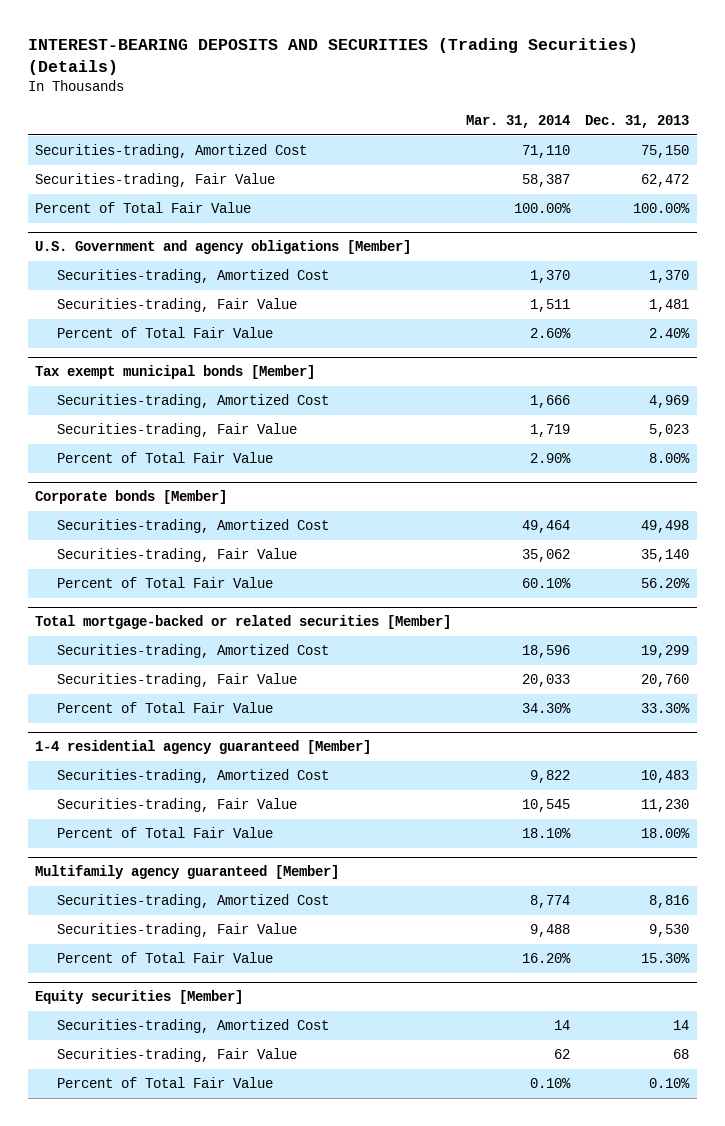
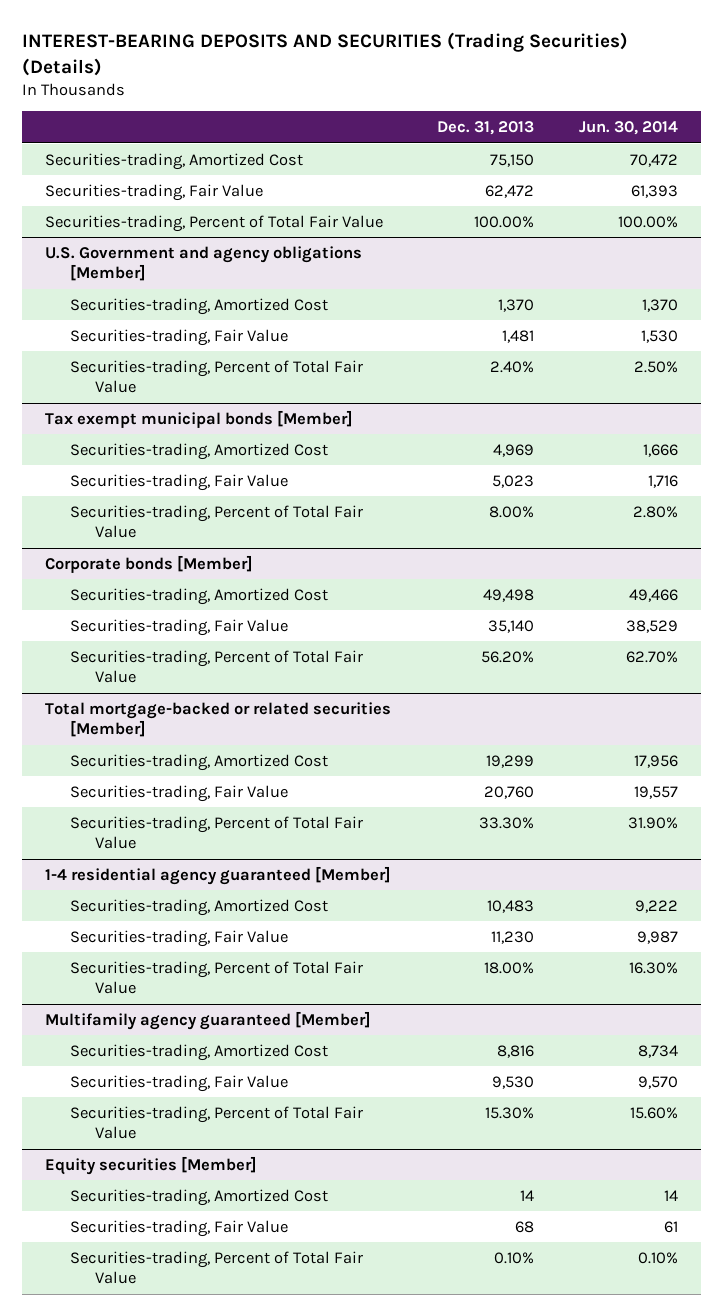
- | Mar. 31, 2014 | Dec. 31, 2013
+ | Dec. 31, 2013 | Jun. 30, 2014
- Percent of Total Fair Value | 100.00% | 100.00%
+ Securities-trading, Percent of Total Fair Value | 100.00% | 100.00%
@ U.S. Government and agency obligations [Member]
- Percent of Total Fair Value | 2.60% | 2.40%
+ Securities-trading, Percent of Total Fair Value | 2.40% | 2.50%
@ Tax exempt municipal bonds [Member]
- Percent of Total Fair Value | 2.90% | 8.00%
+ Securities-trading, Percent of Total Fair Value | 8.00% | 2.80%
@ Corporate bonds [Member]
- Percent of Total Fair Value | 60.10% | 56.20%
+ Securities-trading, Percent of Total Fair Value | 56.20% | 62.70%
@ Total mortgage-backed or related securities [Member]
- Percent of Total Fair Value | 34.30% | 33.30%
+ Securities-trading, Percent of Total Fair Value | 33.30% | 31.90%
@ 1-4 residential agency guaranteed [Member]
- Percent of Total Fair Value | 18.10% | 18.00%
+ Securities-trading, Percent of Total Fair Value | 18.00% | 16.30%
@ Multifamily agency guaranteed [Member]
- Percent of Total Fair Value | 16.20% | 15.30%
+ Securities-trading, Percent of Total Fair Value | 15.30% | 15.60%
@ Equity securities [Member]
- Percent of Total Fair Value | 0.10% | 0.10%
+ Securities-trading, Percent of Total Fair Value | 0.10% | 0.10%

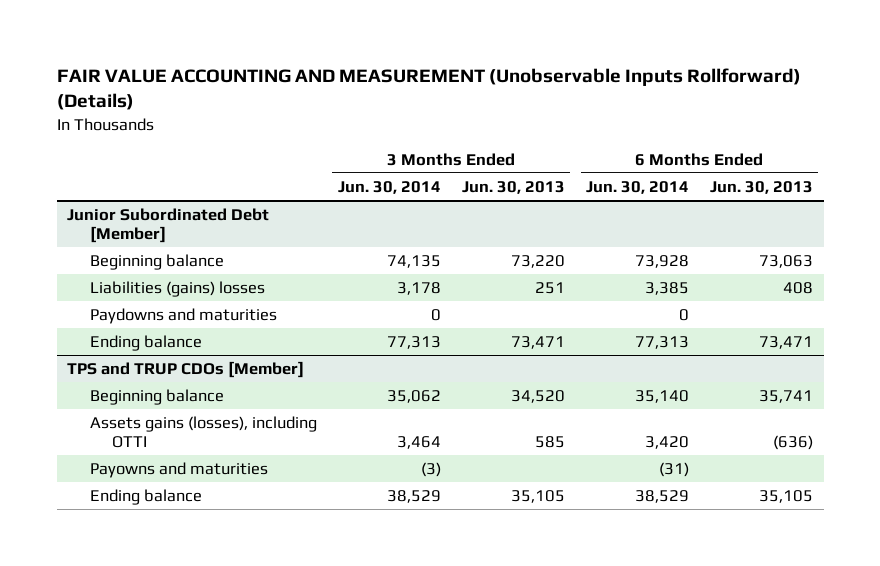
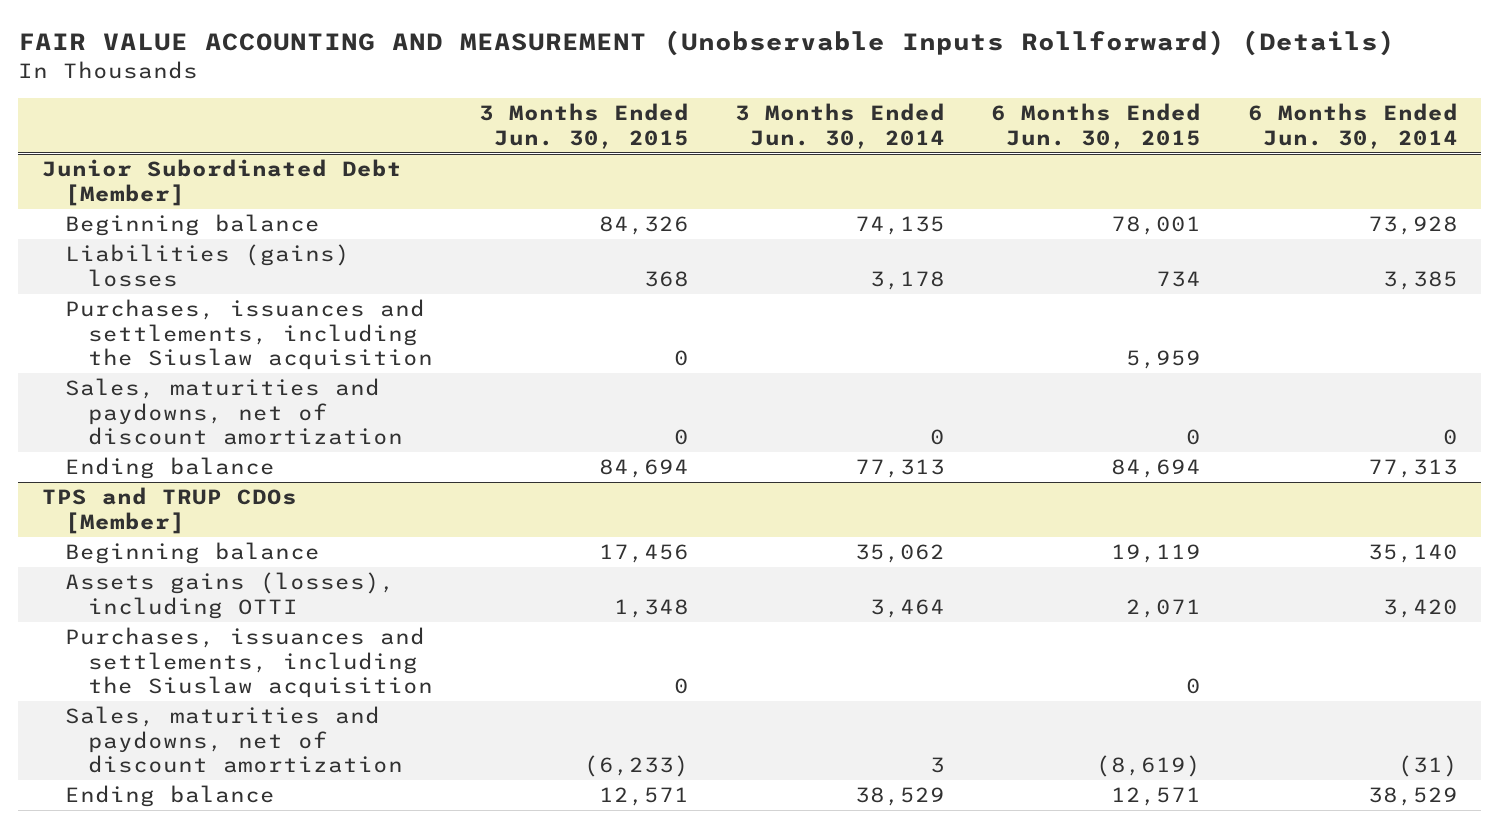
- | 3 Months Ended Jun. 30, 2014 | 3 Months Ended Jun. 30, 2013 | 6 Months Ended Jun. 30, 2014 | 6 Months Ended Jun. 30, 2013
+ | 3 Months Ended Jun. 30, 2015 | 3 Months Ended Jun. 30, 2014 | 6 Months Ended Jun. 30, 2015 | 6 Months Ended Jun. 30, 2014
@ Junior Subordinated Debt [Member]
- Paydowns and maturities | 0 | | 0 |
+ Purchases, issuances and settlements, including the Siuslaw acquisition | 0 | | 5,959 |
+ Sales, maturities and paydowns, net of discount amortization | 0 | 0 | 0 | 0
@ TPS and TRUP CDOs [Member]
- Payowns and maturities | (3) | | (31) |
+ Purchases, issuances and settlements, including the Siuslaw acquisition | 0 | | 0 |
+ Sales, maturities and paydowns, net of discount amortization | (6,233) | 3 | (8,619) | (31)

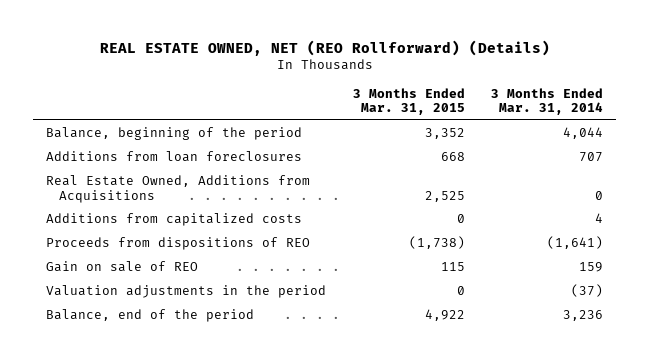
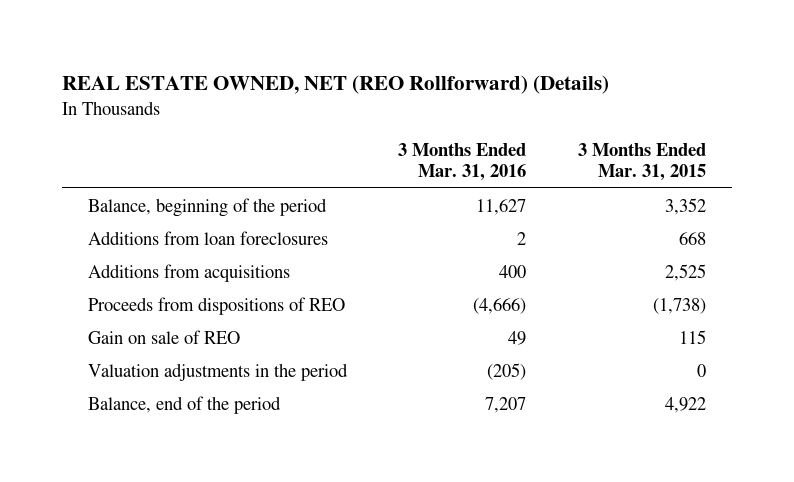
- | 3 Months Ended Mar. 31, 2015 | 3 Months Ended Mar. 31, 2014
+ | 3 Months Ended Mar. 31, 2016 | 3 Months Ended Mar. 31, 2015
- Real Estate Owned, Additions from Acquisitions | 2,525 | 0
- Additions from capitalized costs | 0 | 4
+ Additions from acquisitions | 400 | 2,525

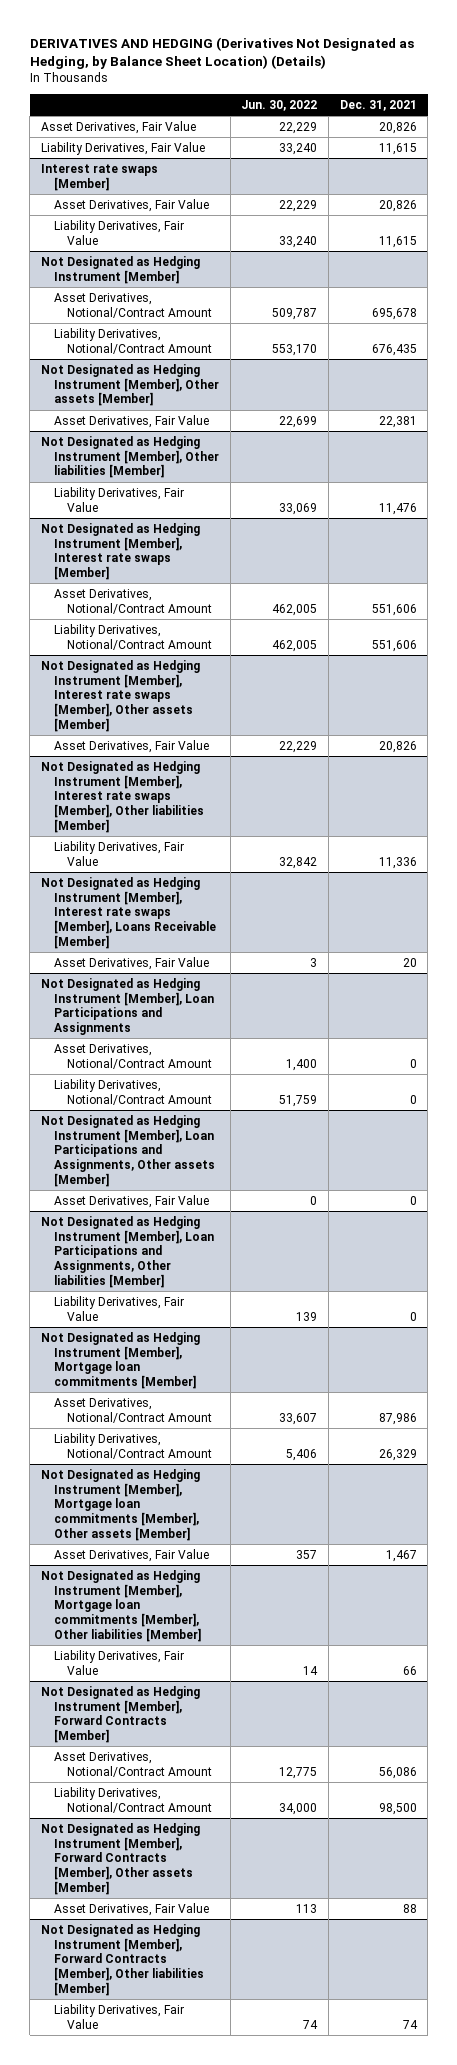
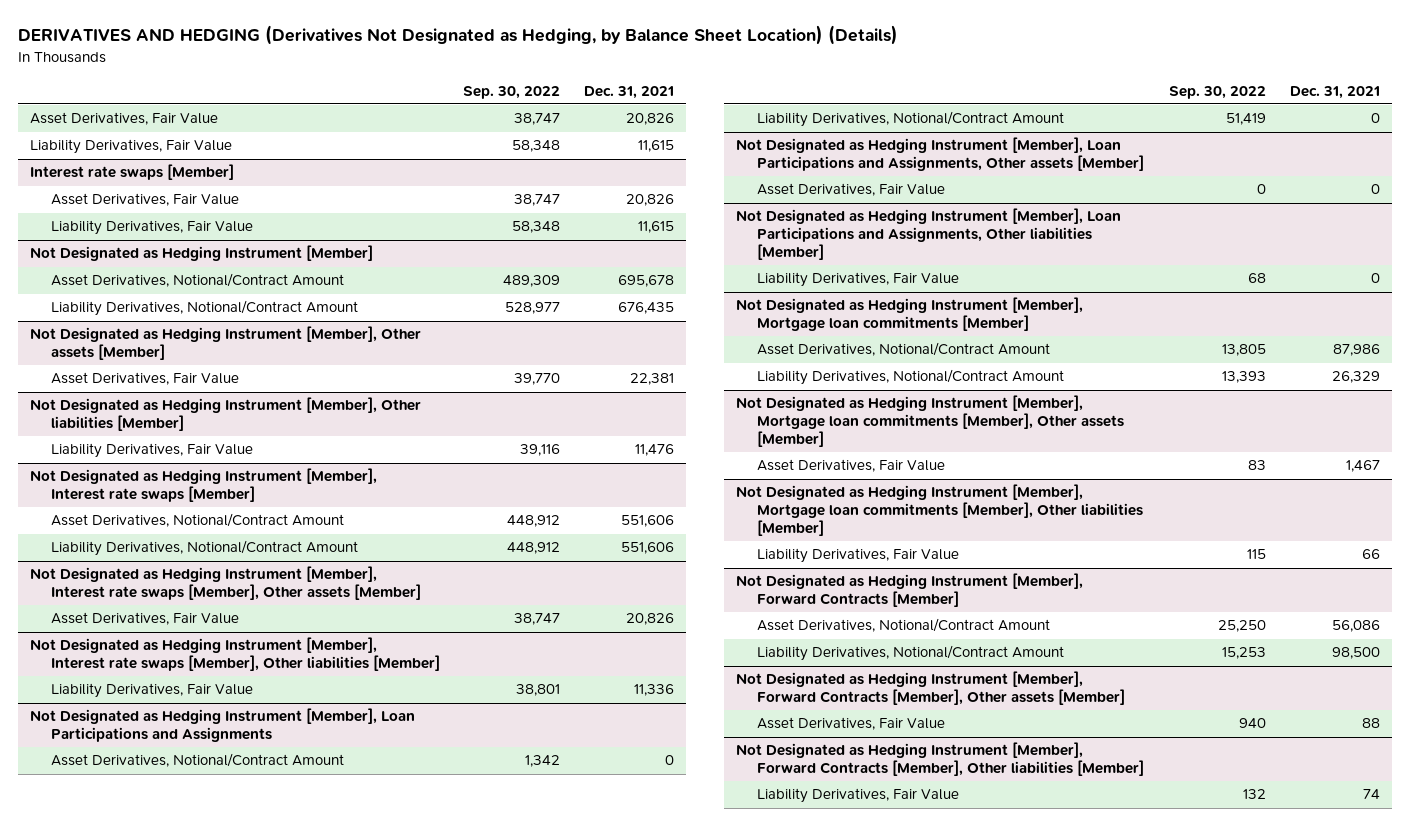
- | Jun. 30, 2022 | Dec. 31, 2021
+ | Sep. 30, 2022 | Dec. 31, 2021
- Not Designated as Hedging Instrument [Member], Interest rate swaps [Member], Loans Receivable [Member]
- Asset Derivatives, Fair Value | 3 | 20

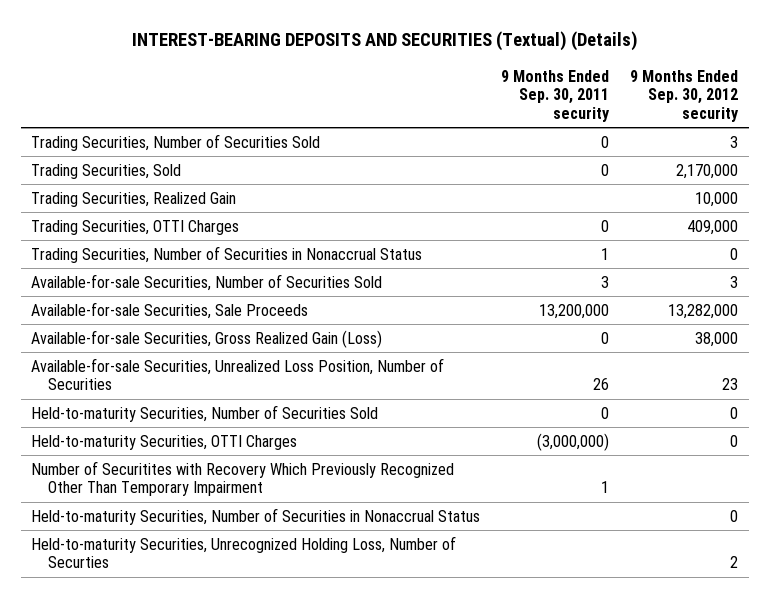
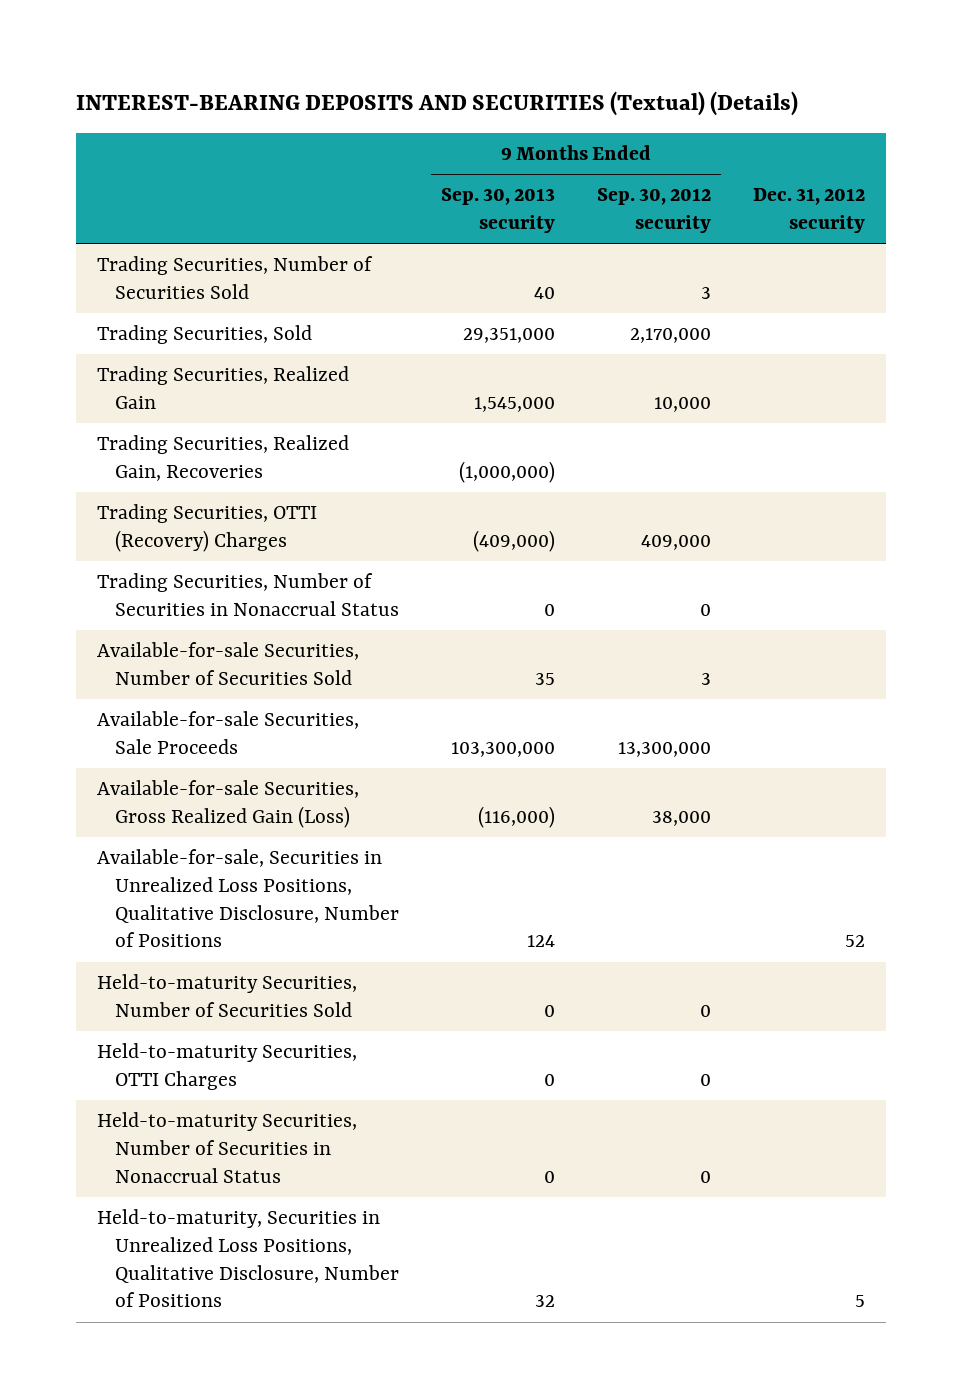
- | 9 Months Ended Sep. 30, 2011 security | 9 Months Ended Sep. 30, 2012 security
+ | 9 Months Ended Sep. 30, 2013 security | 9 Months Ended Sep. 30, 2012 security | Dec. 31, 2012 security
- Trading Securities, OTTI Charges | 0 | 409,000
+ Trading Securities, Realized Gain, Recoveries | (1,000,000) | |
+ Trading Securities, OTTI (Recovery) Charges | (409,000) | 409,000 |
- Available-for-sale Securities, Sale Proceeds | 13,200,000 | 13,282,000
+ Available-for-sale Securities, Sale Proceeds | 103,300,000 | 13,300,000 |
- Available-for-sale Securities, Unrealized Loss Position, Number of Securities | 26 | 23
+ Available-for-sale, Securities in Unrealized Loss Positions, Qualitative Disclosure, Number of Positions | 124 | | 52
- Number of Securitites with Recovery Which Previously Recognized Other Than Temporary Impairment | 1 |
- Held-to-maturity Securities, Unrecognized Holding Loss, Number of Securties | | 2
+ Held-to-maturity, Securities in Unrealized Loss Positions, Qualitative Disclosure, Number of Positions | 32 | | 5

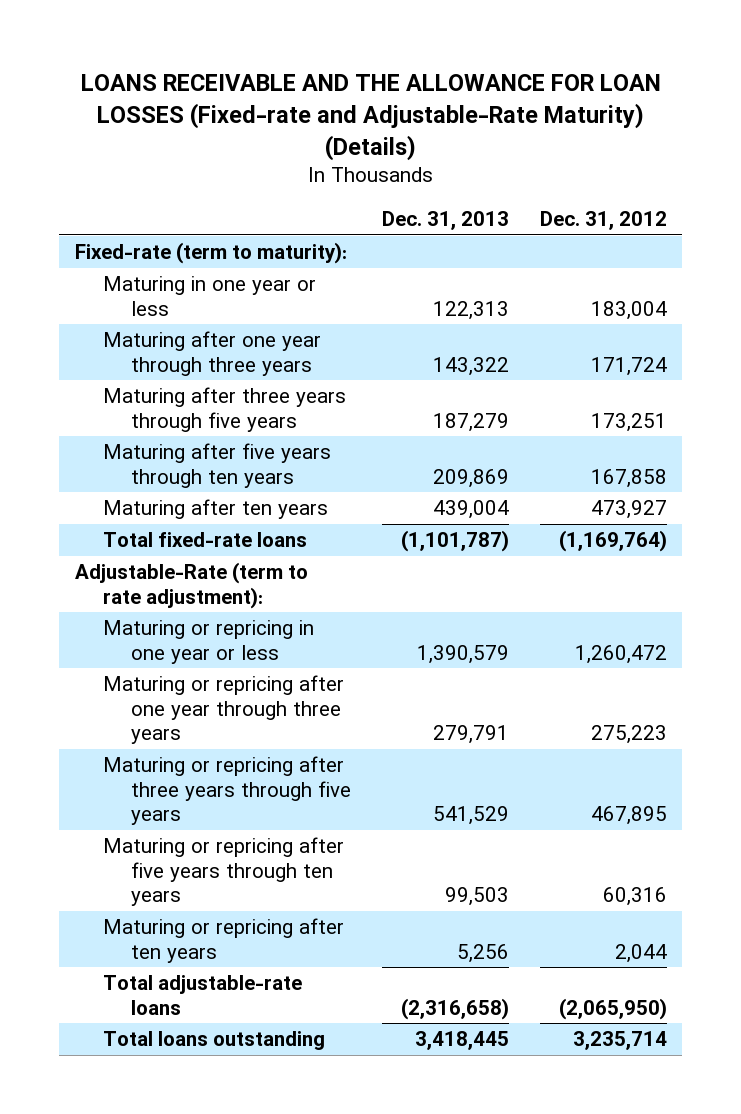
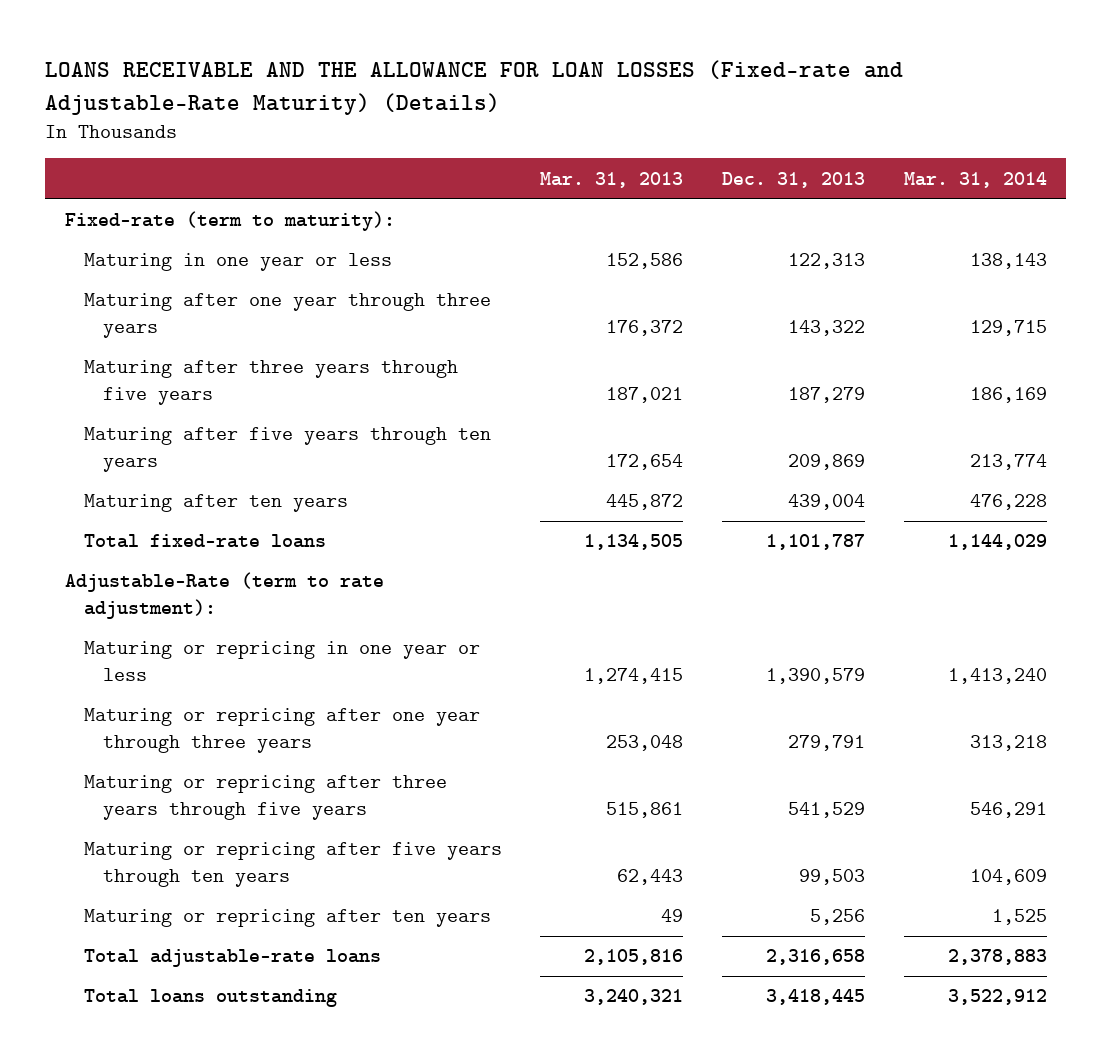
- | Dec. 31, 2013 | Dec. 31, 2012
+ | Mar. 31, 2013 | Dec. 31, 2013 | Mar. 31, 2014
- Total fixed-rate loans | (1,101,787) | (1,169,764)
+ Total fixed-rate loans | 1,134,505 | 1,101,787 | 1,144,029
- Total adjustable-rate loans | (2,316,658) | (2,065,950)
+ Total adjustable-rate loans | 2,105,816 | 2,316,658 | 2,378,883

